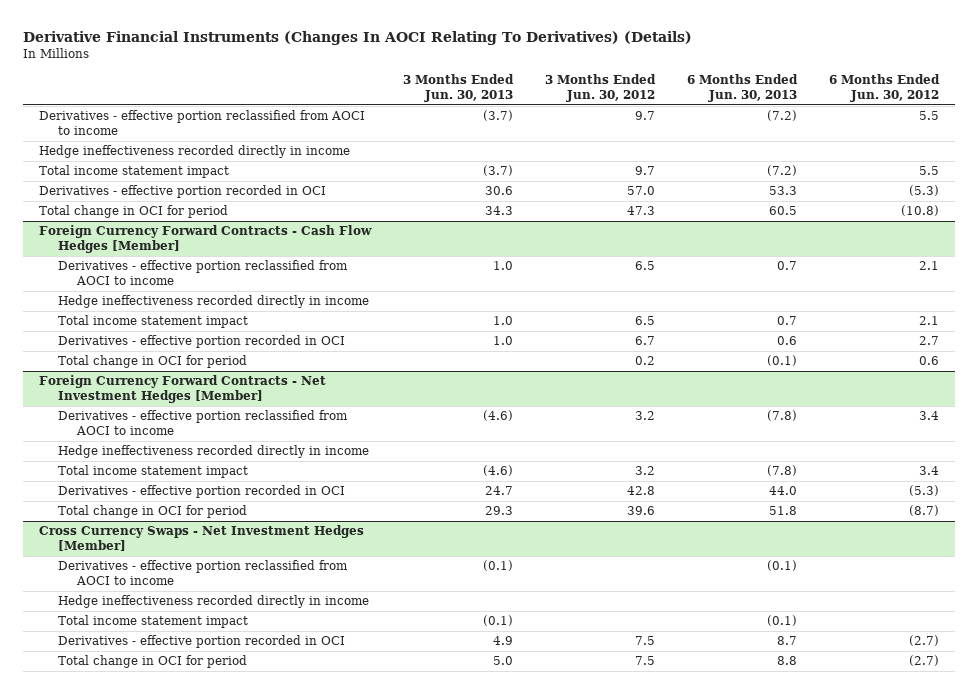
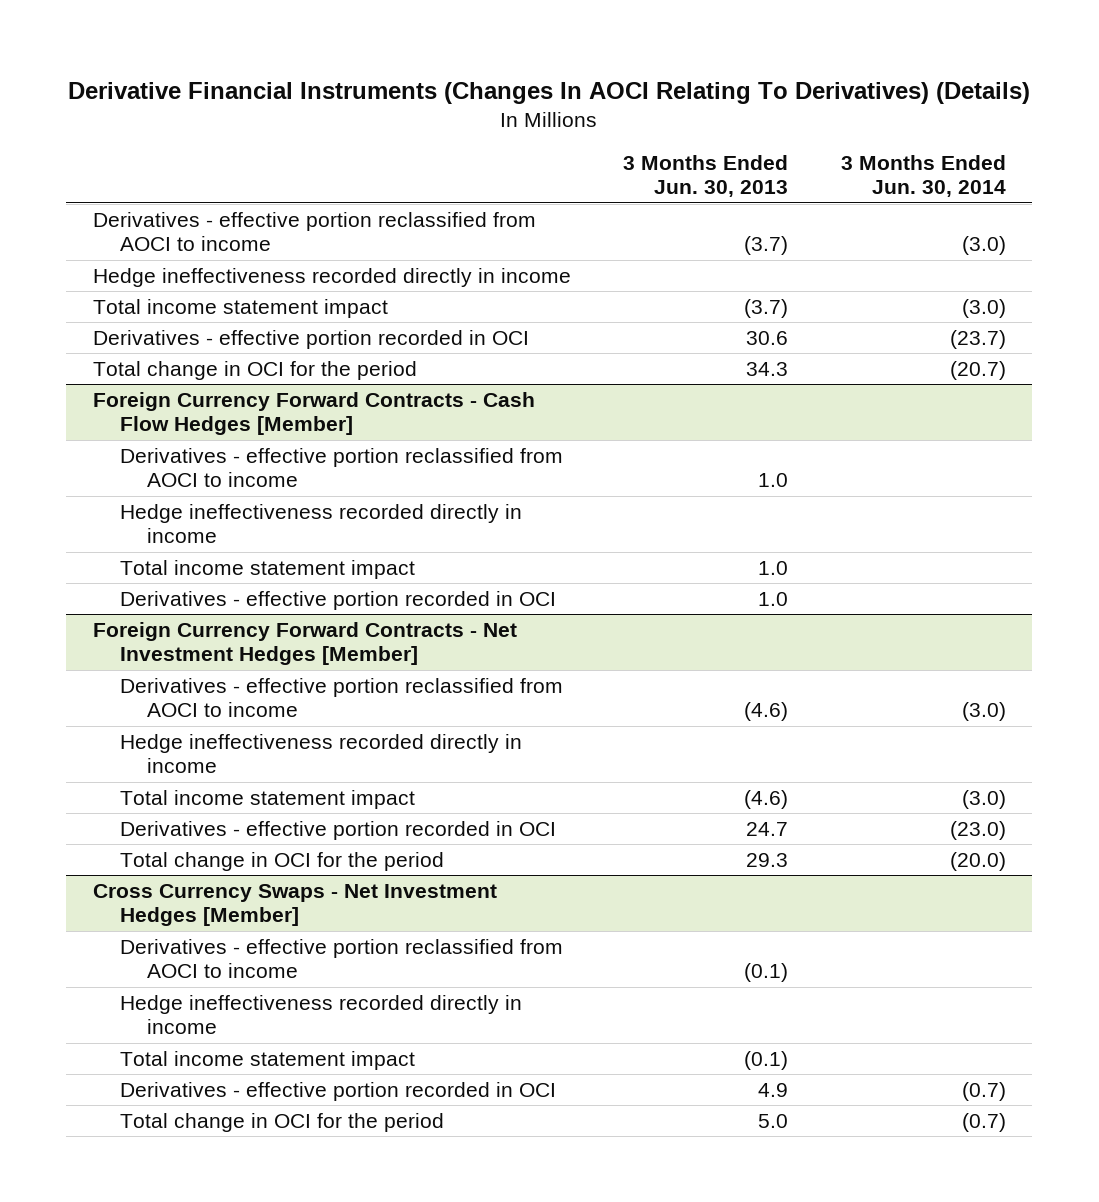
- | 3 Months Ended Jun. 30, 2013 | 3 Months Ended Jun. 30, 2012 | 6 Months Ended Jun. 30, 2013 | 6 Months Ended Jun. 30, 2012
+ | 3 Months Ended Jun. 30, 2013 | 3 Months Ended Jun. 30, 2014
- Total change in OCI for period | 34.3 | 47.3 | 60.5 | (10.8)
+ Total change in OCI for the period | 34.3 | (20.7)
@ Foreign Currency Forward Contracts - Cash Flow Hedges [Member]
- Total change in OCI for period | | 0.2 | (0.1) | 0.6
@ Foreign Currency Forward Contracts - Net Investment Hedges [Member]
- Total change in OCI for period | 29.3 | 39.6 | 51.8 | (8.7)
+ Total change in OCI for the period | 29.3 | (20.0)
@ Cross Currency Swaps - Net Investment Hedges [Member]
- Total change in OCI for period | 5.0 | 7.5 | 8.8 | (2.7)
+ Total change in OCI for the period | 5.0 | (0.7)

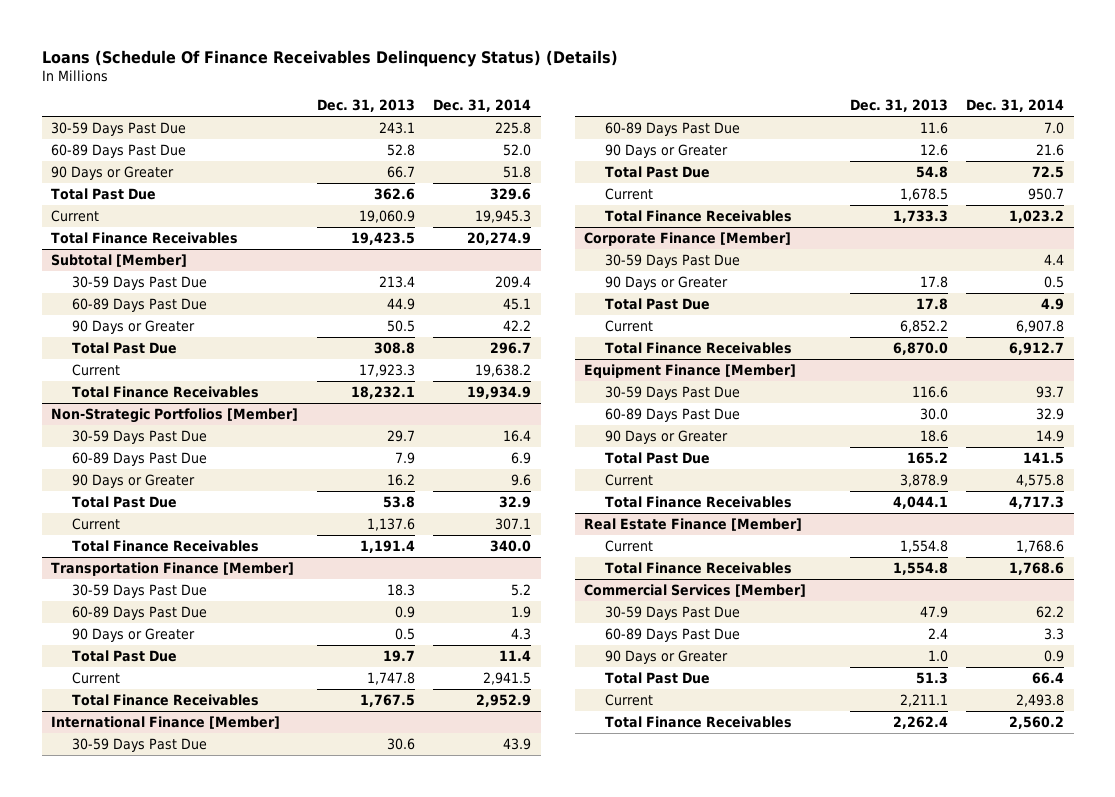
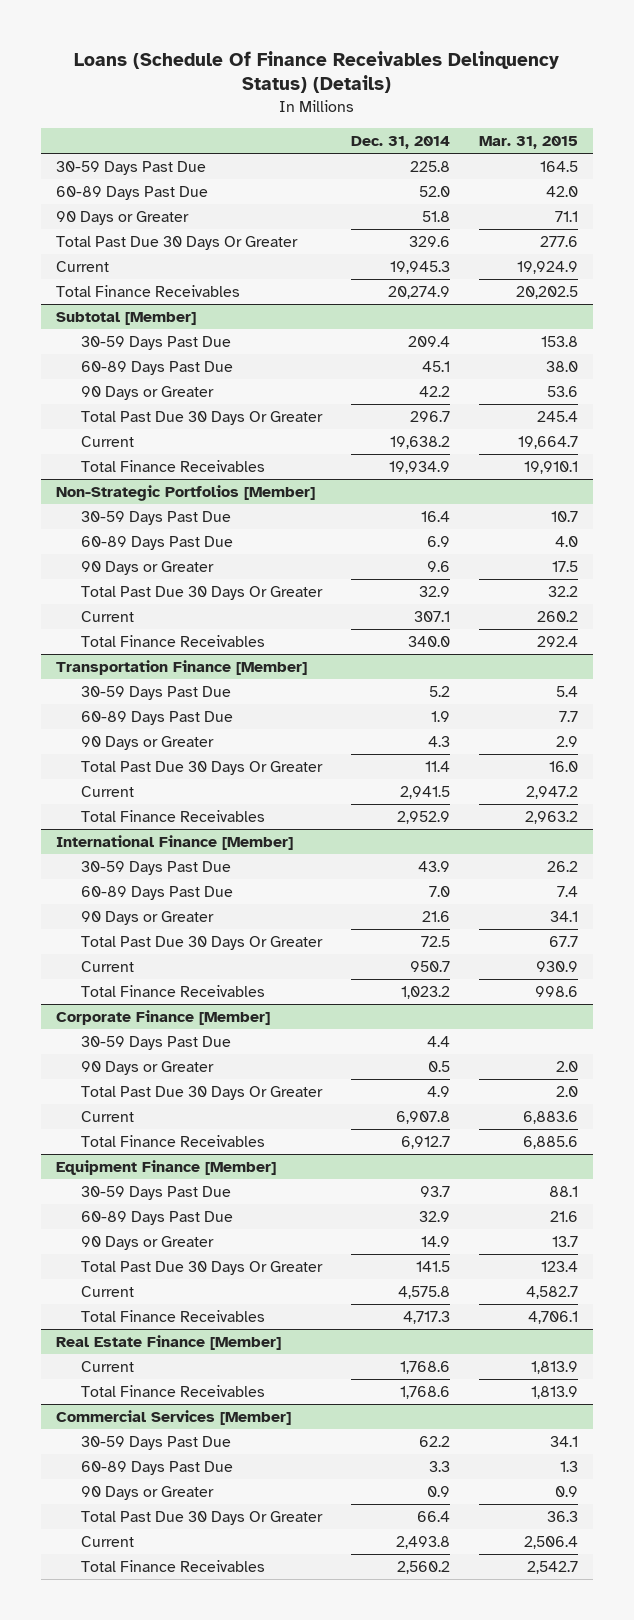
- | Dec. 31, 2013 | Dec. 31, 2014
+ | Dec. 31, 2014 | Mar. 31, 2015
- Total Past Due | 362.6 | 329.6
+ Total Past Due 30 Days Or Greater | 329.6 | 277.6
@ Subtotal [Member]
- Total Past Due | 308.8 | 296.7
+ Total Past Due 30 Days Or Greater | 296.7 | 245.4
@ Non-Strategic Portfolios [Member]
- Total Past Due | 53.8 | 32.9
+ Total Past Due 30 Days Or Greater | 32.9 | 32.2
@ Transportation Finance [Member]
- Total Past Due | 19.7 | 11.4
+ Total Past Due 30 Days Or Greater | 11.4 | 16.0
@ International Finance [Member]
- Total Past Due | 54.8 | 72.5
+ Total Past Due 30 Days Or Greater | 72.5 | 67.7
@ Corporate Finance [Member]
- Total Past Due | 17.8 | 4.9
+ Total Past Due 30 Days Or Greater | 4.9 | 2.0
@ Equipment Finance [Member]
- Total Past Due | 165.2 | 141.5
+ Total Past Due 30 Days Or Greater | 141.5 | 123.4
@ Commercial Services [Member]
- Total Past Due | 51.3 | 66.4
+ Total Past Due 30 Days Or Greater | 66.4 | 36.3

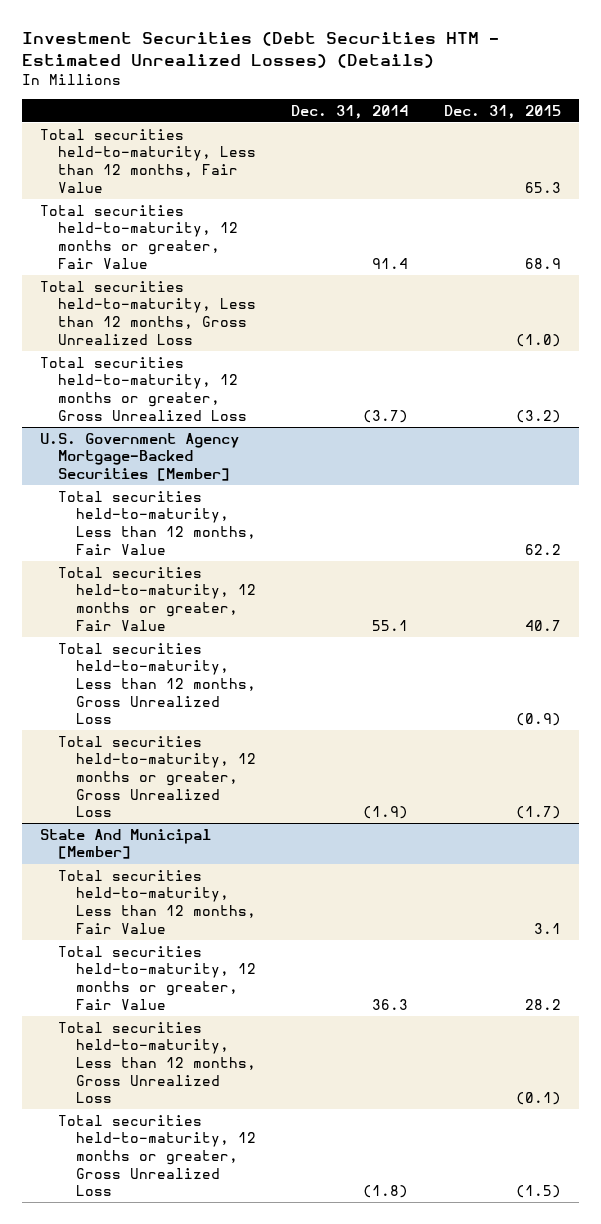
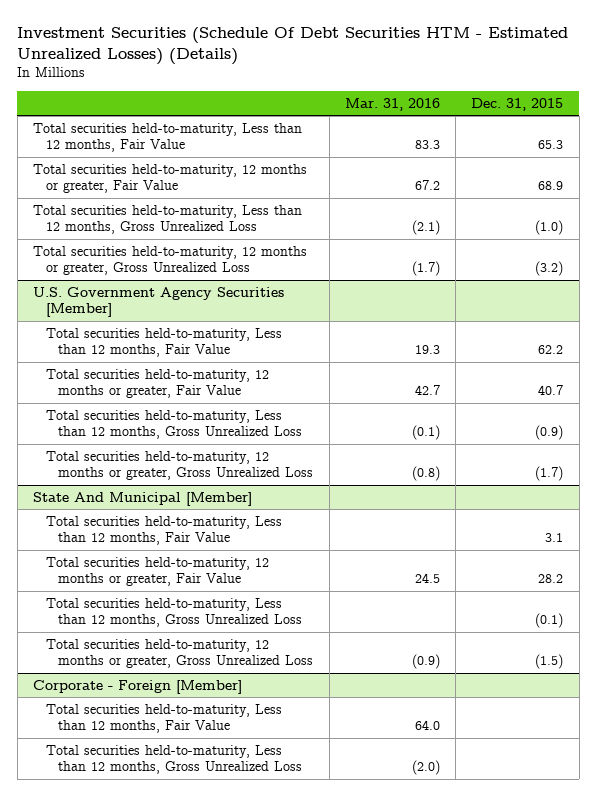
- Investment Securities (Debt Securities HTM - Estimated Unrealized Losses) (Details)
+ Investment Securities (Schedule Of Debt Securities HTM - Estimated Unrealized Losses) (Details)
- | Dec. 31, 2014 | Dec. 31, 2015
+ | Mar. 31, 2016 | Dec. 31, 2015
- U.S. Government Agency Mortgage-Backed Securities [Member]
+ U.S. Government Agency Securities [Member]
+ Corporate - Foreign [Member]
+ Total securities held-to-maturity, Less than 12 months, Fair Value | 64.0 |
+ Total securities held-to-maturity, Less than 12 months, Gross Unrealized Loss | (2.0) |

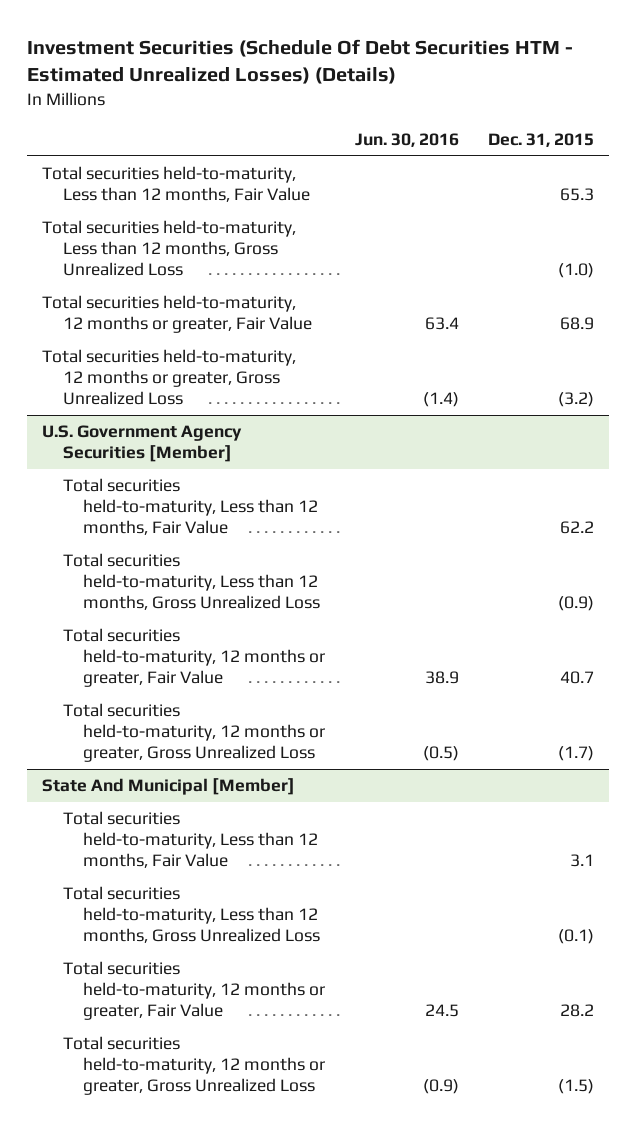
- | Mar. 31, 2016 | Dec. 31, 2015
+ | Jun. 30, 2016 | Dec. 31, 2015
moved down: Total securities held-to-maturity, 12 months or greater, Fair Value | 63.4 | 68.9
@ U.S. Government Agency Securities [Member]
moved down: Total securities held-to-maturity, 12 months or greater, Fair Value | 38.9 | 40.7
@ State And Municipal [Member]
moved down: Total securities held-to-maturity, 12 months or greater, Fair Value | 24.5 | 28.2
- Corporate - Foreign [Member]
- Total securities held-to-maturity, Less than 12 months, Fair Value | 64.0 |
- Total securities held-to-maturity, Less than 12 months, Gross Unrealized Loss | (2.0) |

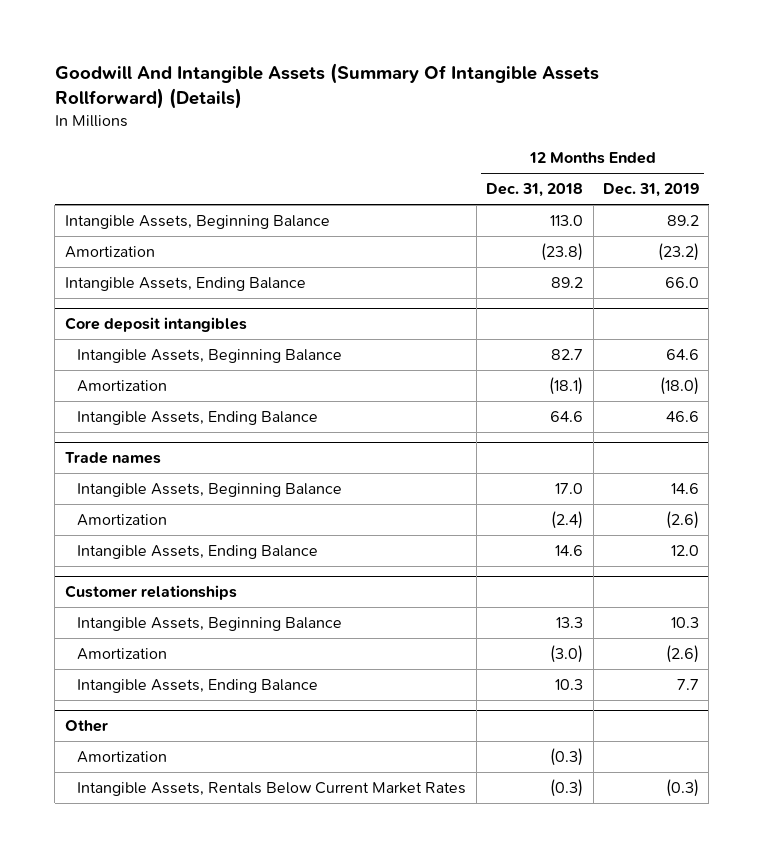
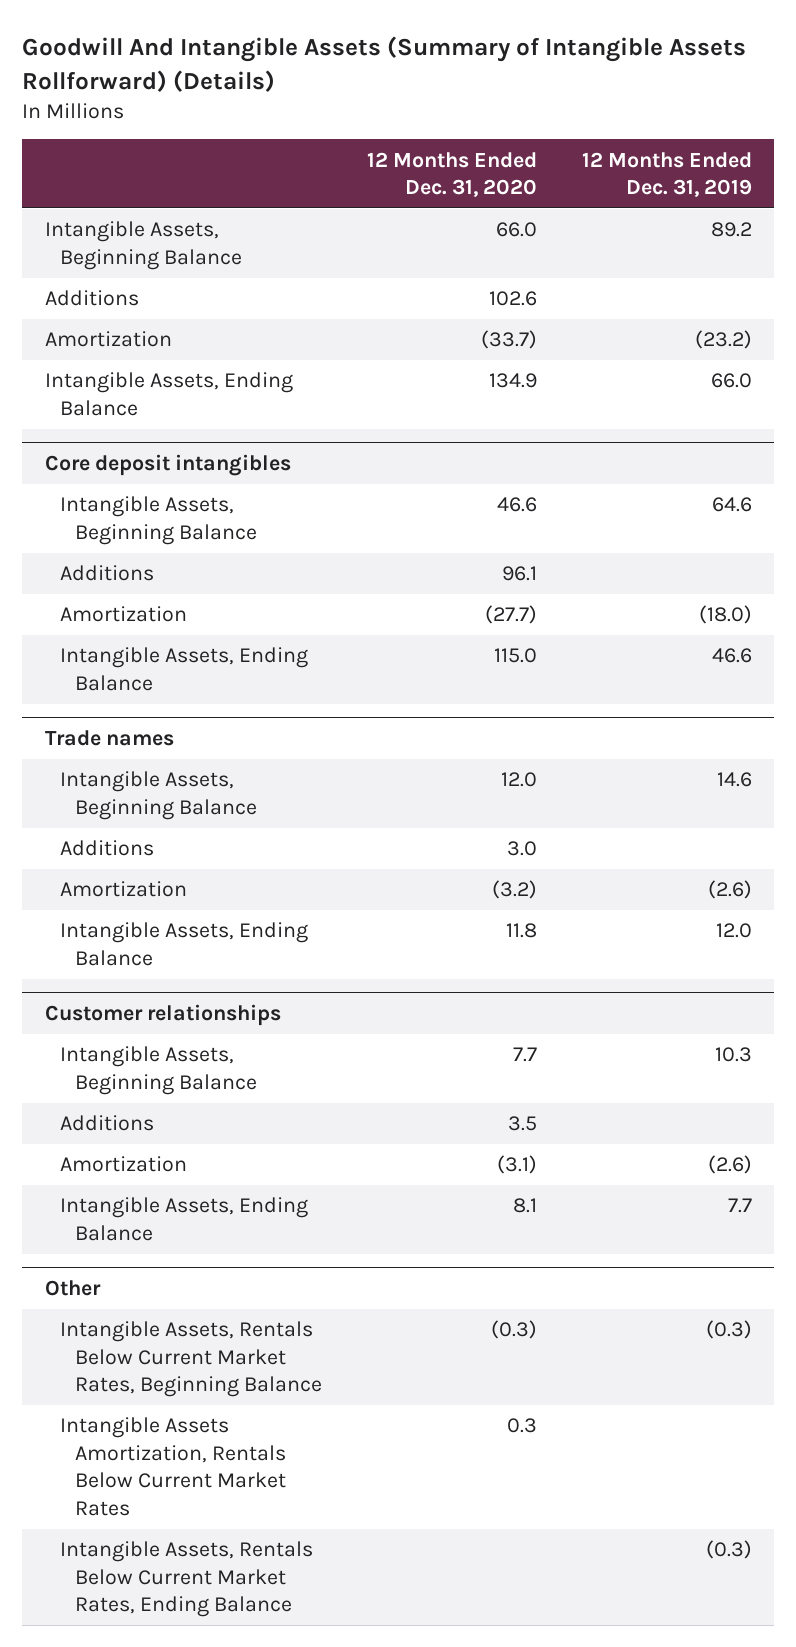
- Goodwill And Intangible Assets (Summary Of Intangible Assets Rollforward) (Details)
+ Goodwill And Intangible Assets (Summary of Intangible Assets Rollforward) (Details)
- | 12 Months Ended Dec. 31, 2018 | 12 Months Ended Dec. 31, 2019
+ | 12 Months Ended Dec. 31, 2020 | 12 Months Ended Dec. 31, 2019
+ Additions | 102.6 |
@ Core deposit intangibles
+ Additions | 96.1 |
@ Trade names
+ Additions | 3.0 |
@ Customer relationships
+ Additions | 3.5 |
@ Other
- Amortization | (0.3) |
- Intangible Assets, Rentals Below Current Market Rates | (0.3) | (0.3)
+ Intangible Assets, Rentals Below Current Market Rates, Beginning Balance | (0.3) | (0.3)
+ Intangible Assets Amortization, Rentals Below Current Market Rates | 0.3 |
+ Intangible Assets, Rentals Below Current Market Rates, Ending Balance | | (0.3)

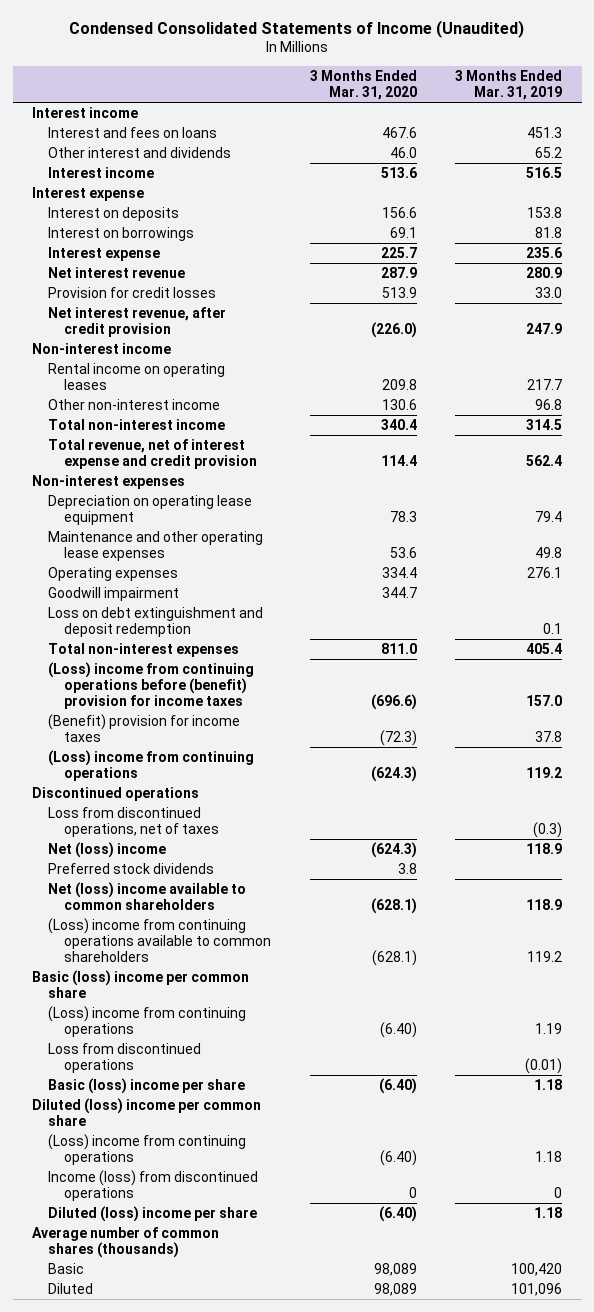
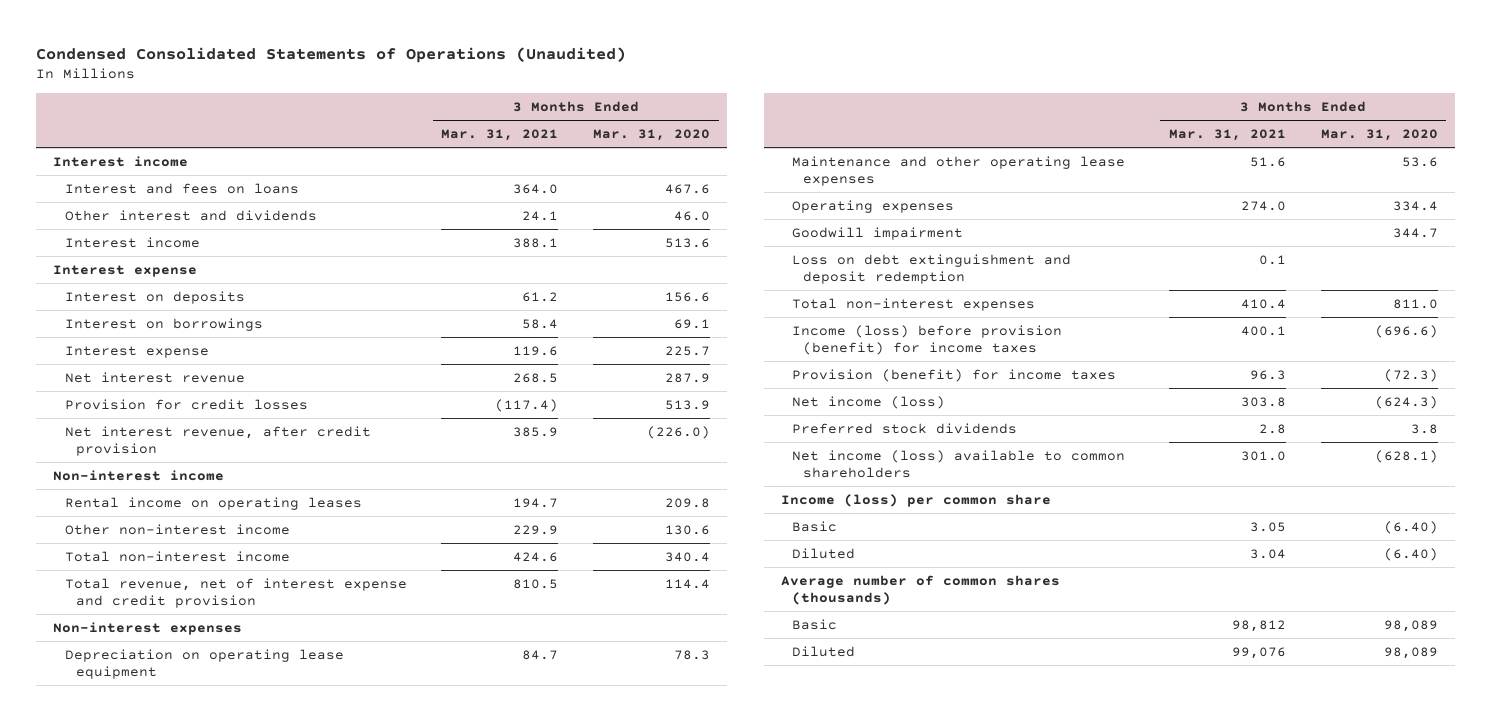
- Condensed Consolidated Statements of Income (Unaudited)
+ Condensed Consolidated Statements of Operations (Unaudited)
- | 3 Months Ended Mar. 31, 2020 | 3 Months Ended Mar. 31, 2019
+ | 3 Months Ended Mar. 31, 2021 | 3 Months Ended Mar. 31, 2020
- (Loss) income from continuing operations before (benefit) provision for income taxes | (696.6) | 157.0
- (Benefit) provision for income taxes | (72.3) | 37.8
- (Loss) income from continuing operations | (624.3) | 119.2
- Discontinued operations
- Loss from discontinued operations, net of taxes | | (0.3)
- Net (loss) income | (624.3) | 118.9
+ Income (loss) before provision (benefit) for income taxes | 400.1 | (696.6)
+ Provision (benefit) for income taxes | 96.3 | (72.3)
+ Net income (loss) | 303.8 | (624.3)
- Net (loss) income available to common shareholders | (628.1) | 118.9
- (Loss) income from continuing operations available to common shareholders | (628.1) | 119.2
- Basic (loss) income per common share
- (Loss) income from continuing operations | (6.40) | 1.19
- Loss from discontinued operations | | (0.01)
- Basic (loss) income per share | (6.40) | 1.18
- Diluted (loss) income per common share
- (Loss) income from continuing operations | (6.40) | 1.18
- Income (loss) from discontinued operations | 0 | 0
- Diluted (loss) income per share | (6.40) | 1.18
+ Net income (loss) available to common shareholders | 301.0 | (628.1)
+ Income (loss) per common share
+ Basic | 3.05 | (6.40)
+ Diluted | 3.04 | (6.40)

